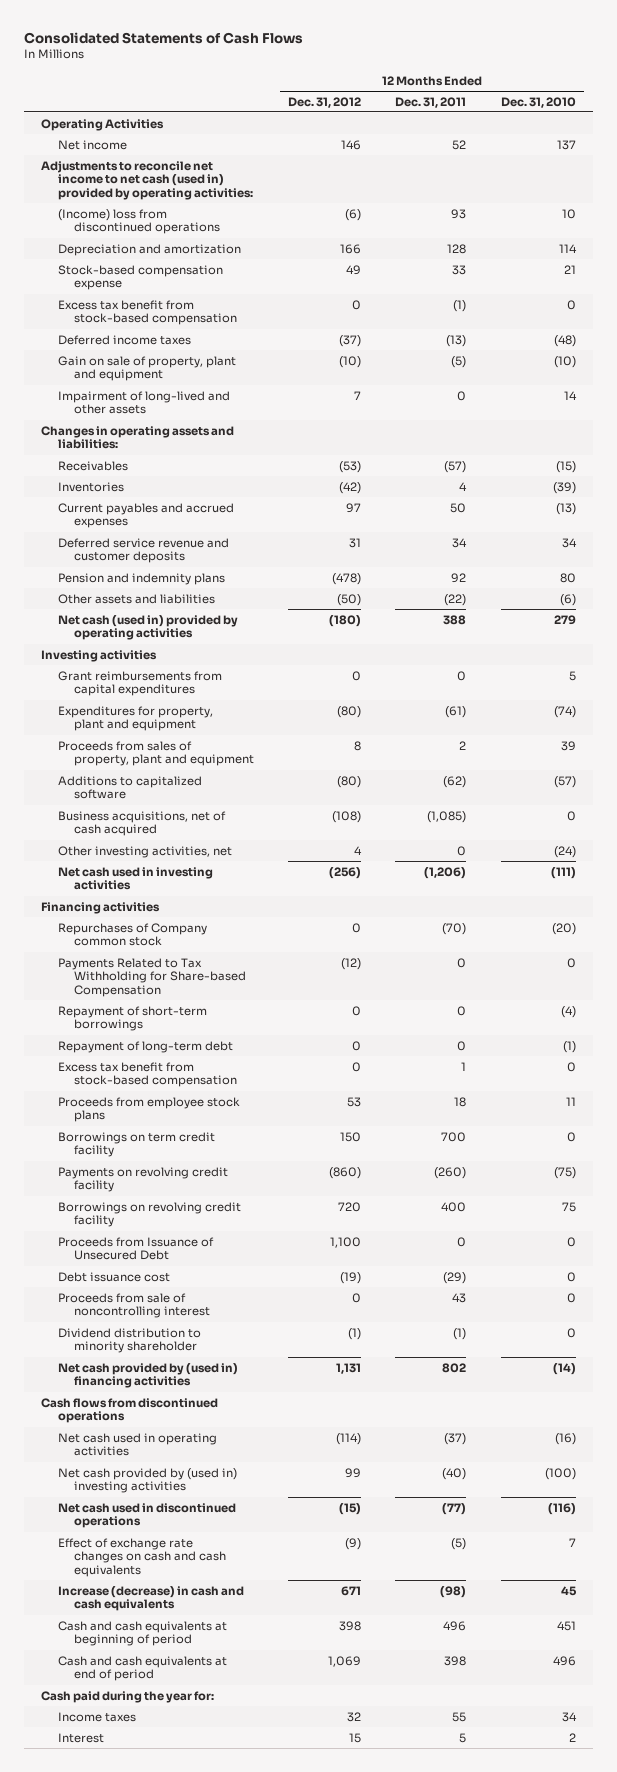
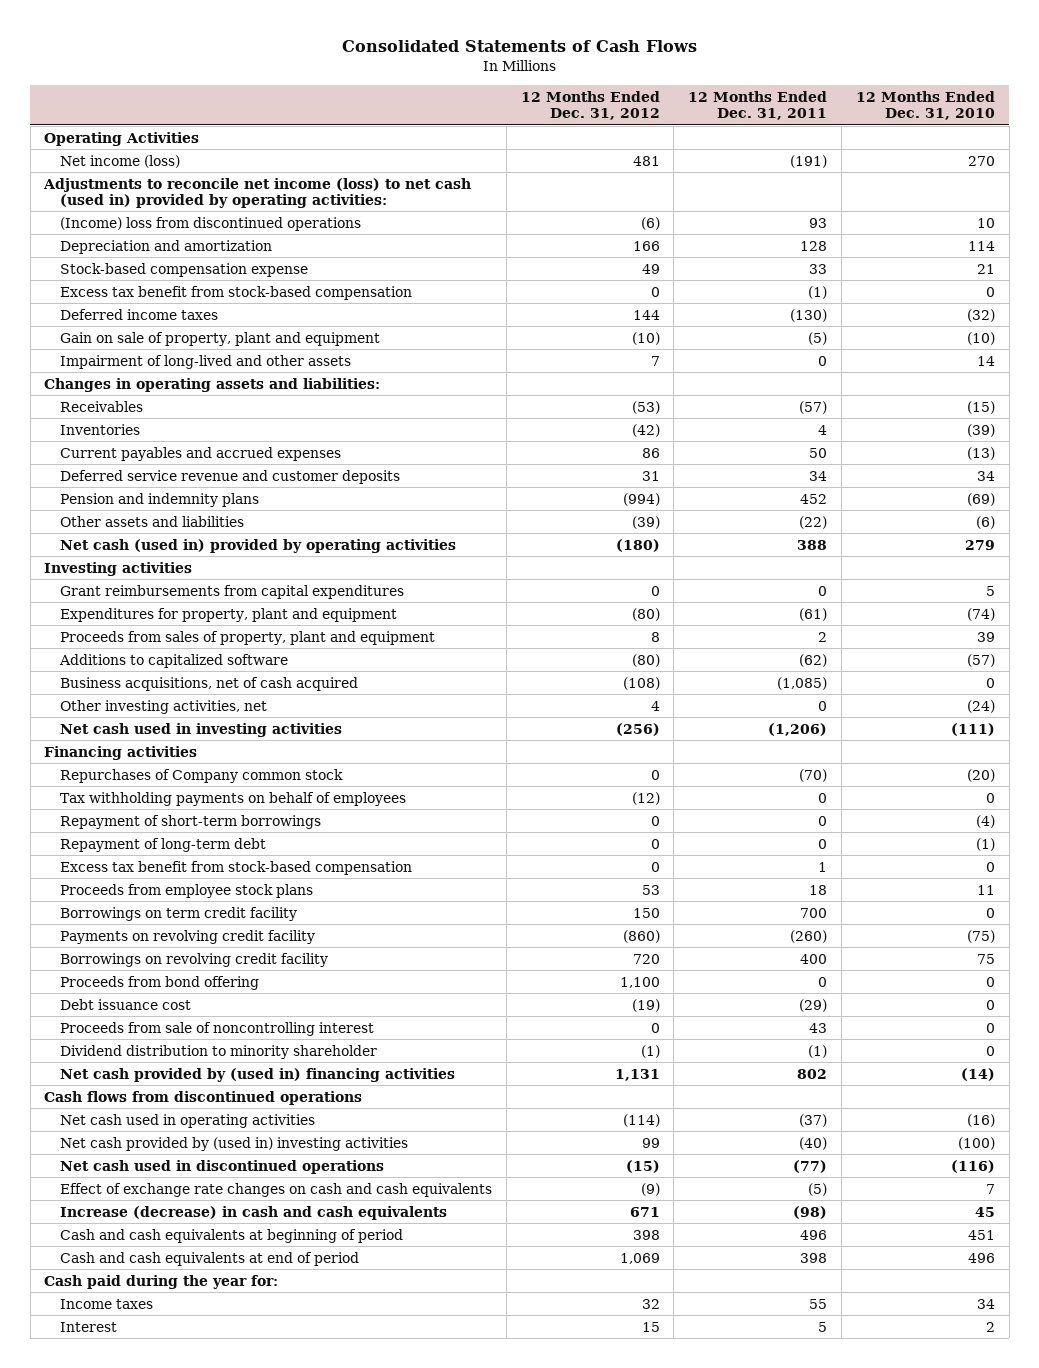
- Net income | 146 | 52 | 137
- Adjustments to reconcile net income to net cash (used in) provided by operating activities:
+ Net income (loss) | 481 | (191) | 270
+ Adjustments to reconcile net income (loss) to net cash (used in) provided by operating activities:
- Deferred income taxes | (37) | (13) | (48)
+ Deferred income taxes | 144 | (130) | (32)
- Current payables and accrued expenses | 97 | 50 | (13)
+ Current payables and accrued expenses | 86 | 50 | (13)
- Pension and indemnity plans | (478) | 92 | 80
- Other assets and liabilities | (50) | (22) | (6)
+ Pension and indemnity plans | (994) | 452 | (69)
+ Other assets and liabilities | (39) | (22) | (6)
- Payments Related to Tax Withholding for Share-based Compensation | (12) | 0 | 0
+ Tax withholding payments on behalf of employees | (12) | 0 | 0
- Proceeds from Issuance of Unsecured Debt | 1,100 | 0 | 0
+ Proceeds from bond offering | 1,100 | 0 | 0

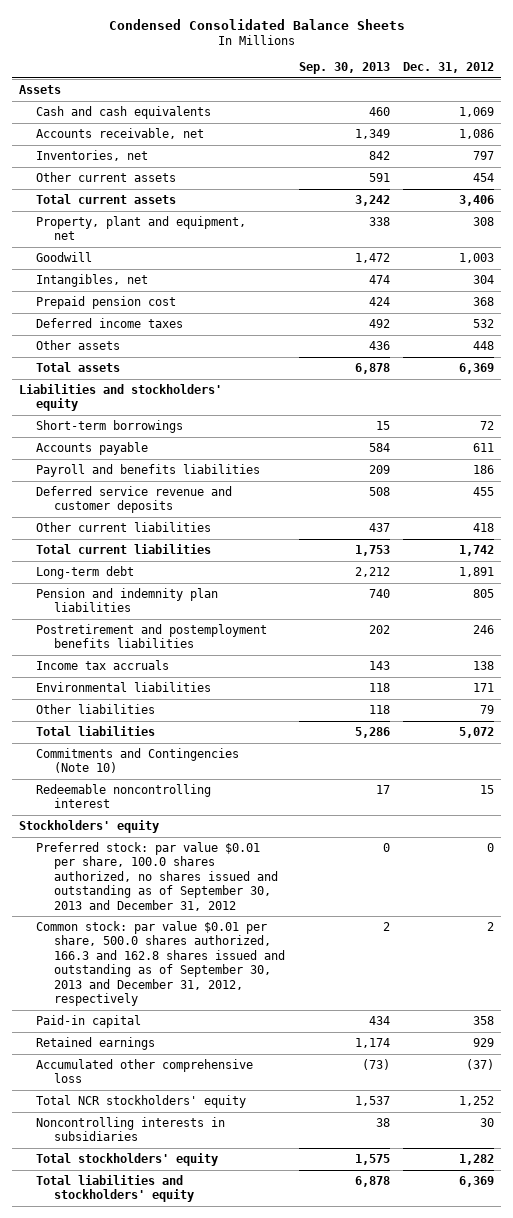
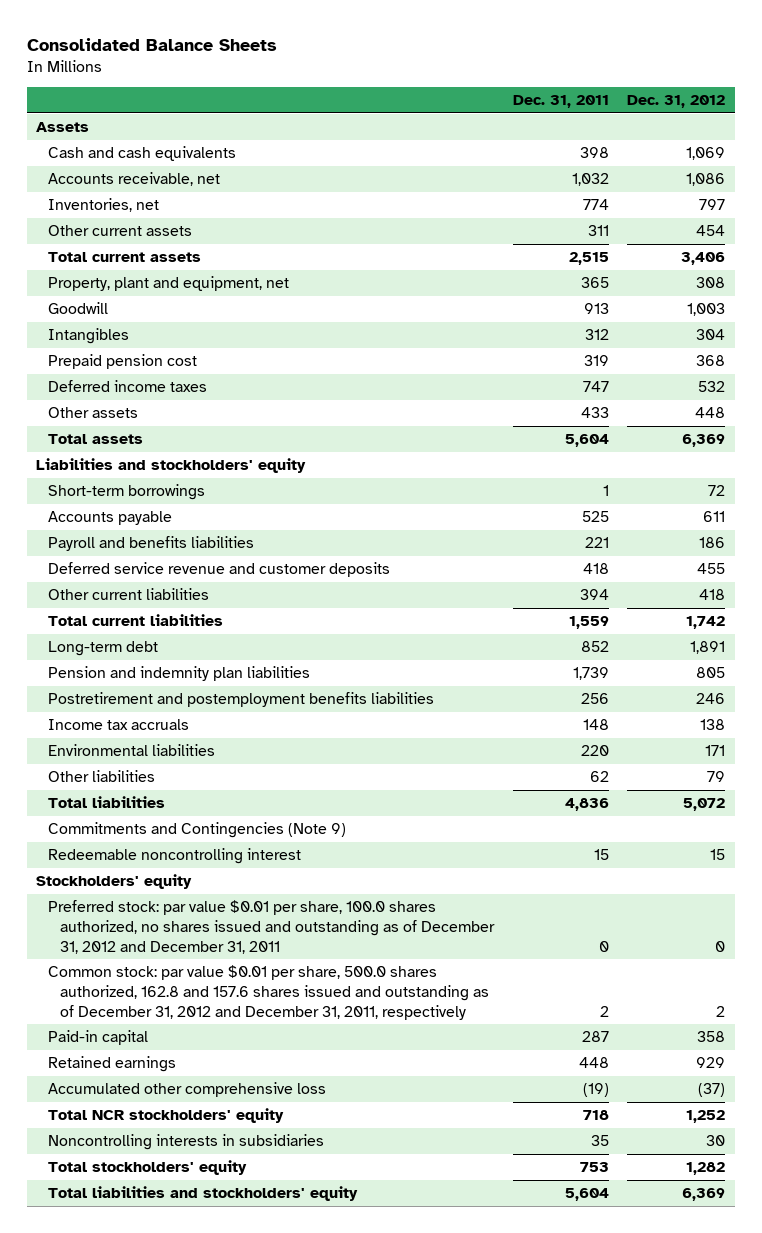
- Condensed Consolidated Balance Sheets
+ Consolidated Balance Sheets
- | Sep. 30, 2013 | Dec. 31, 2012
+ | Dec. 31, 2011 | Dec. 31, 2012
- Intangibles, net | 474 | 304
+ Intangibles | 312 | 304
- Commitments and Contingencies (Note 10)
+ Commitments and Contingencies (Note 9)
- Preferred stock: par value $0.01 per share, 100.0 shares authorized, no shares issued and outstanding as of September 30, 2013 and December 31, 2012 | 0 | 0
- Common stock: par value $0.01 per share, 500.0 shares authorized, 166.3 and 162.8 shares issued and outstanding as of September 30, 2013 and December 31, 2012, respectively | 2 | 2
+ Preferred stock: par value $0.01 per share, 100.0 shares authorized, no shares issued and outstanding as of December 31, 2012 and December 31, 2011 | 0 | 0
+ Common stock: par value $0.01 per share, 500.0 shares authorized, 162.8 and 157.6 shares issued and outstanding as of December 31, 2012 and December 31, 2011, respectively | 2 | 2

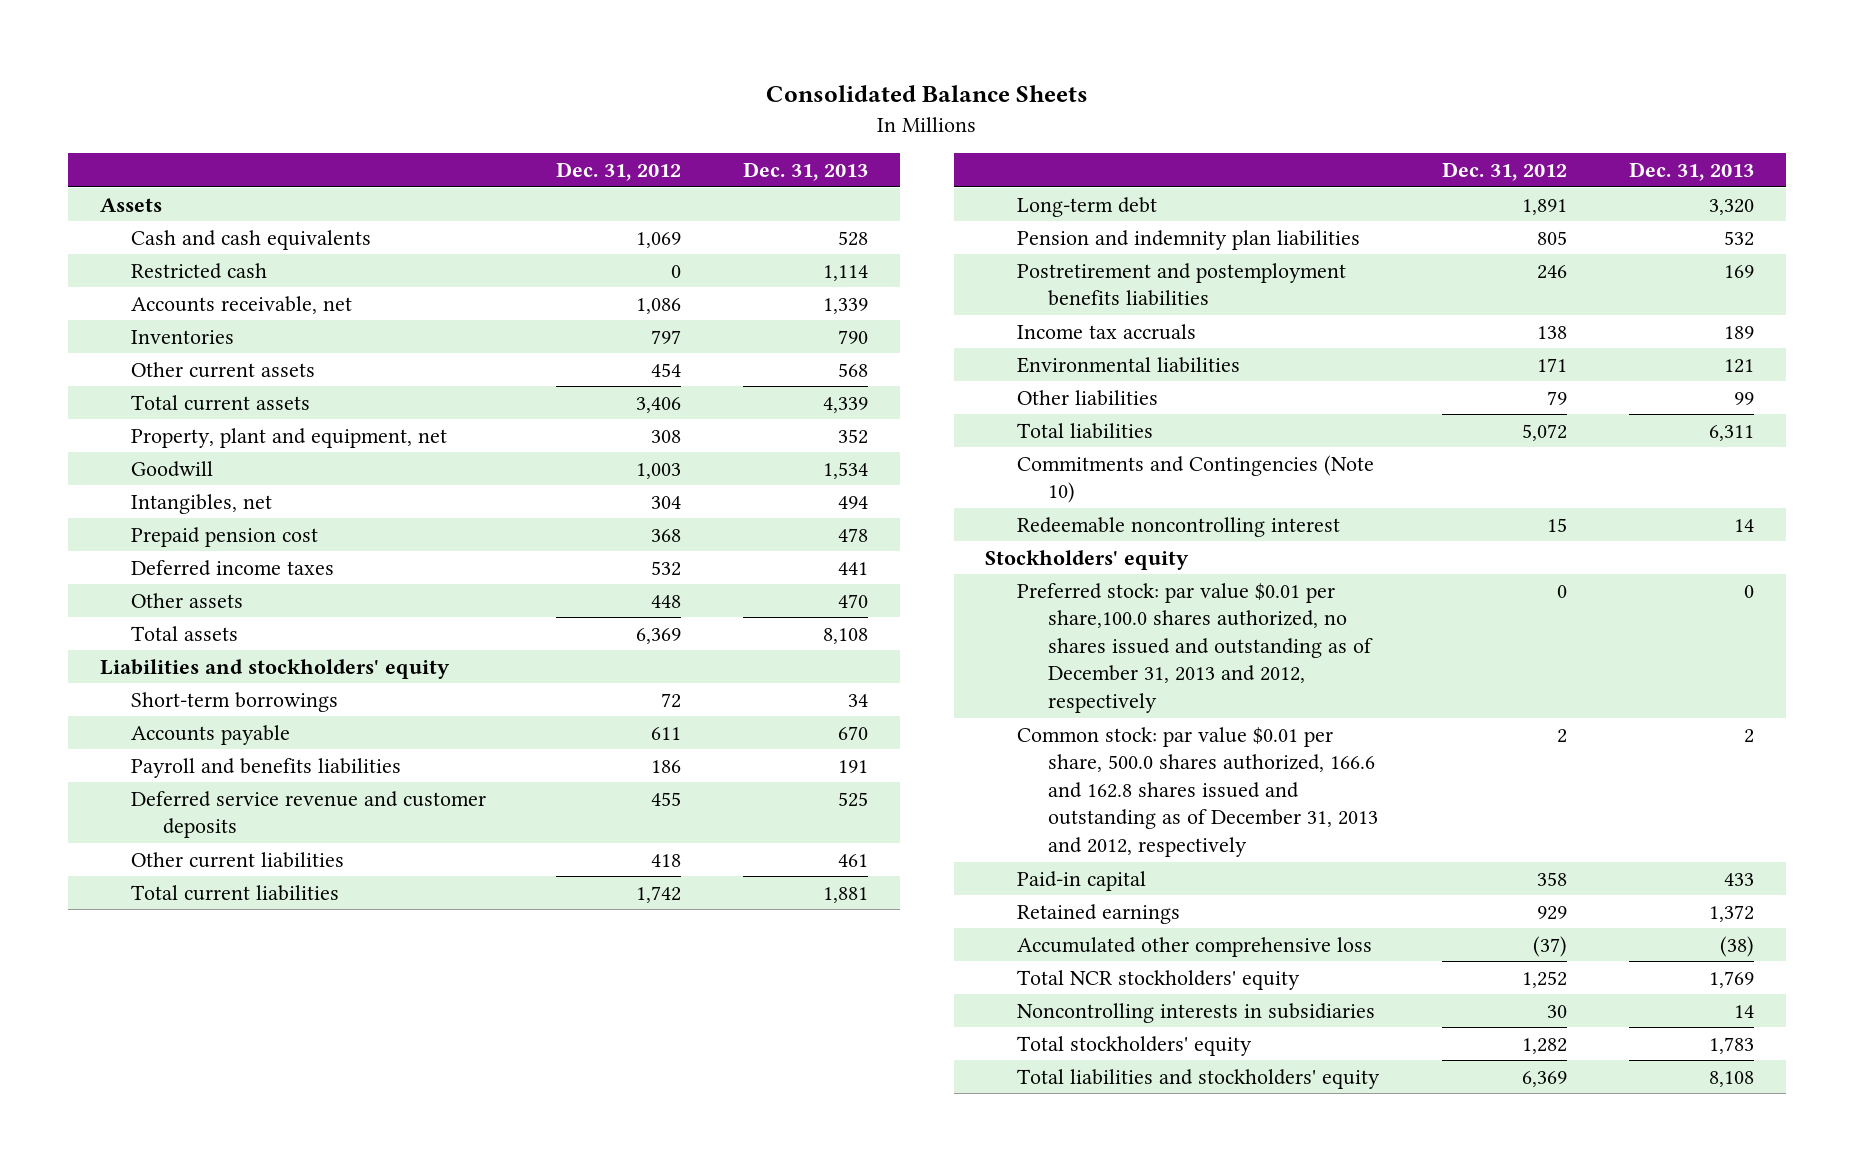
- | Dec. 31, 2011 | Dec. 31, 2012
+ | Dec. 31, 2012 | Dec. 31, 2013
+ Restricted cash | 0 | 1,114
- Inventories, net | 774 | 797
+ Inventories | 797 | 790
- Intangibles | 312 | 304
+ Intangibles, net | 304 | 494
- Commitments and Contingencies (Note 9)
+ Commitments and Contingencies (Note 10)
- Preferred stock: par value $0.01 per share, 100.0 shares authorized, no shares issued and outstanding as of December 31, 2012 and December 31, 2011 | 0 | 0
- Common stock: par value $0.01 per share, 500.0 shares authorized, 162.8 and 157.6 shares issued and outstanding as of December 31, 2012 and December 31, 2011, respectively | 2 | 2
+ Preferred stock: par value $0.01 per share,100.0 shares authorized, no shares issued and outstanding as of December 31, 2013 and 2012, respectively | 0 | 0
+ Common stock: par value $0.01 per share, 500.0 shares authorized, 166.6 and 162.8 shares issued and outstanding as of December 31, 2013 and 2012, respectively | 2 | 2

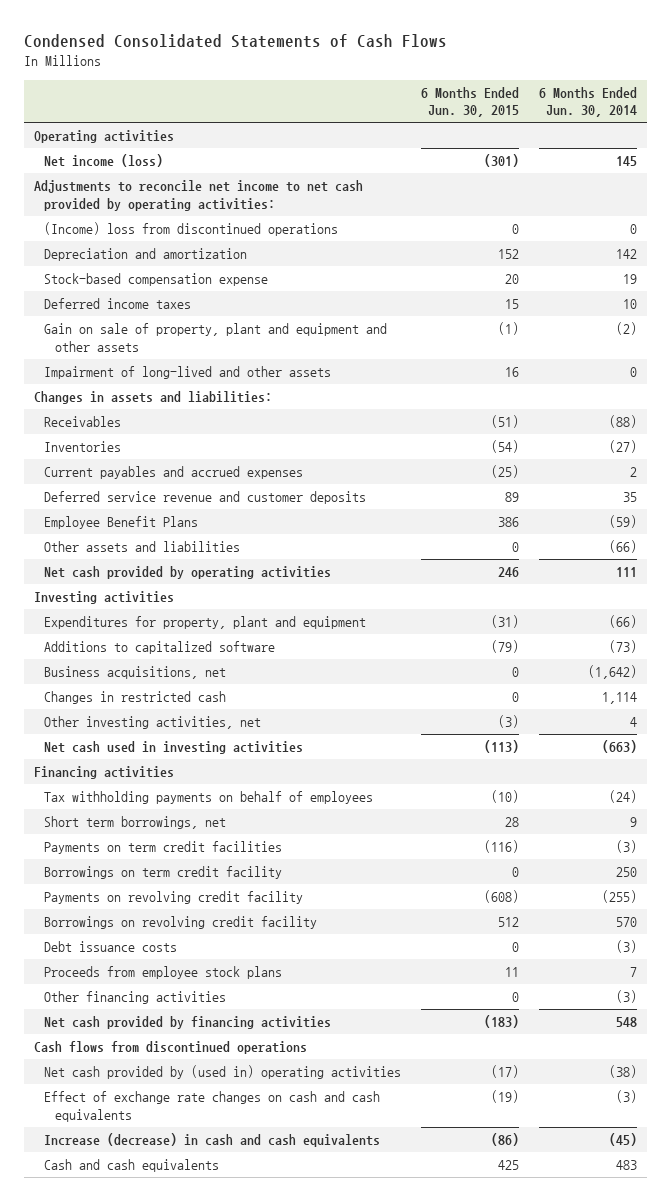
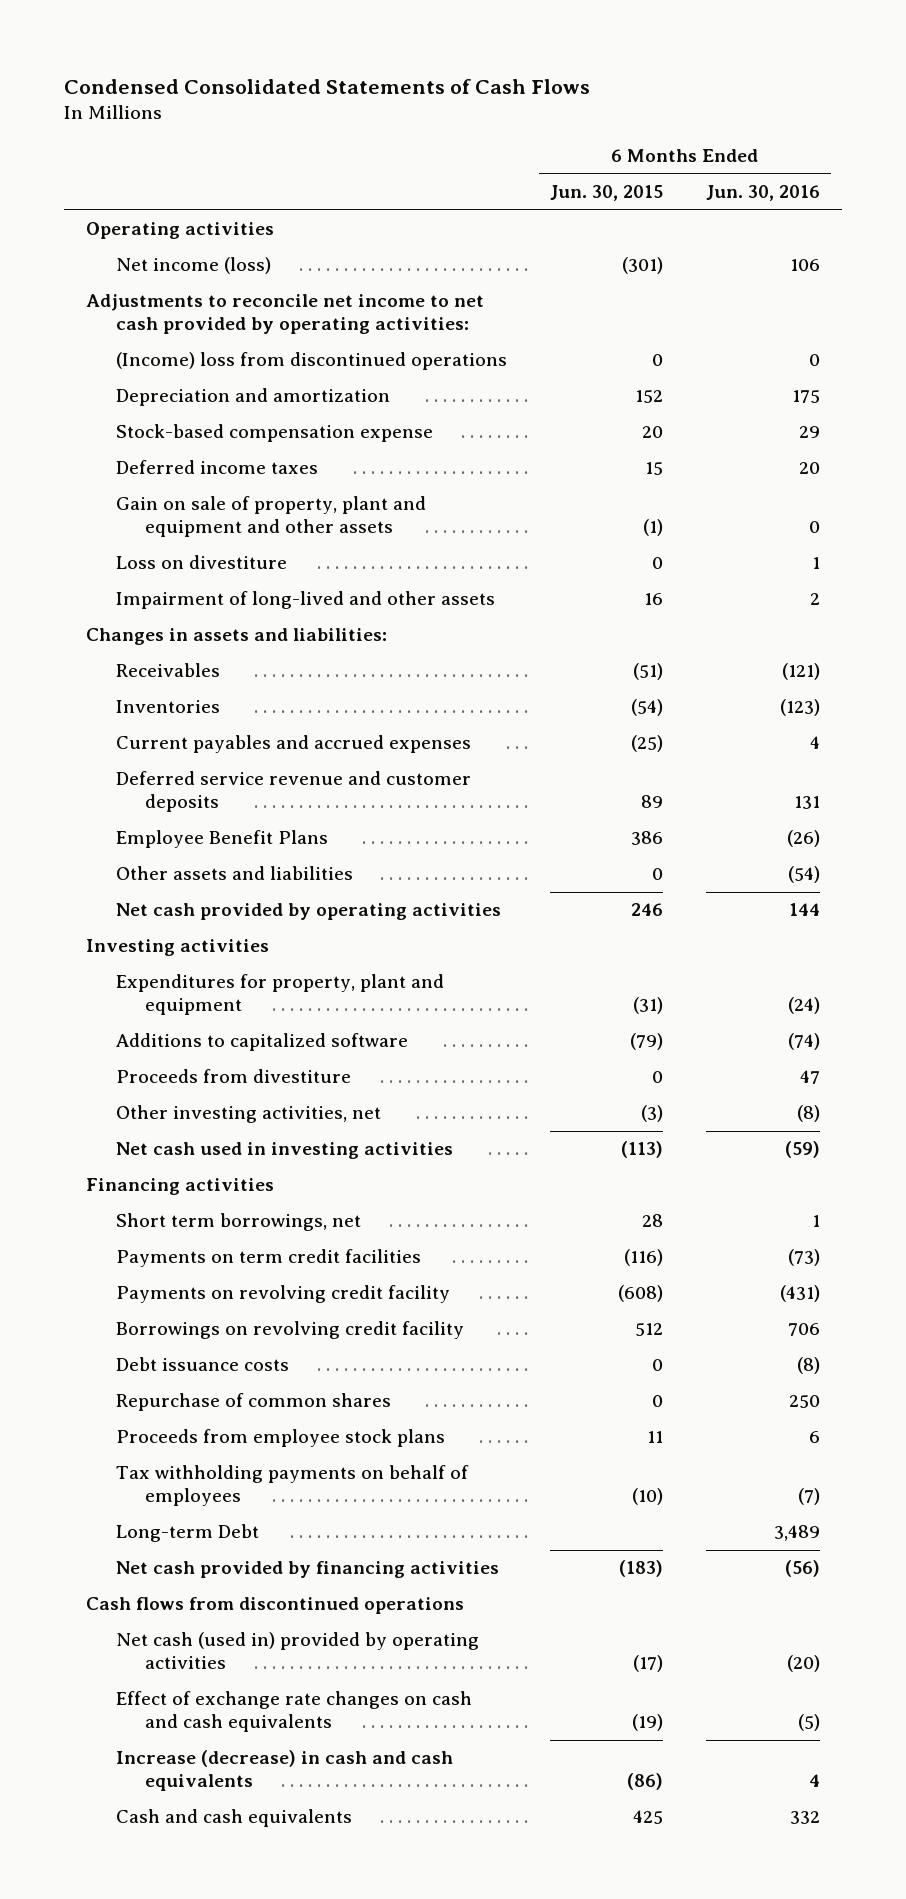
- | 6 Months Ended Jun. 30, 2015 | 6 Months Ended Jun. 30, 2014
+ | 6 Months Ended Jun. 30, 2015 | 6 Months Ended Jun. 30, 2016
+ Loss on divestiture | 0 | 1
- Business acquisitions, net | 0 | (1,642)
- Changes in restricted cash | 0 | 1,114
+ Proceeds from divestiture | 0 | 47
- Borrowings on term credit facility | 0 | 250
+ Repurchase of common shares | 0 | 250
- Other financing activities | 0 | (3)
moved down: Tax withholding payments on behalf of employees | (10) | (7)
+ Long-term Debt | | 3,489
- Net cash provided by (used in) operating activities | (17) | (38)
+ Net cash (used in) provided by operating activities | (17) | (20)

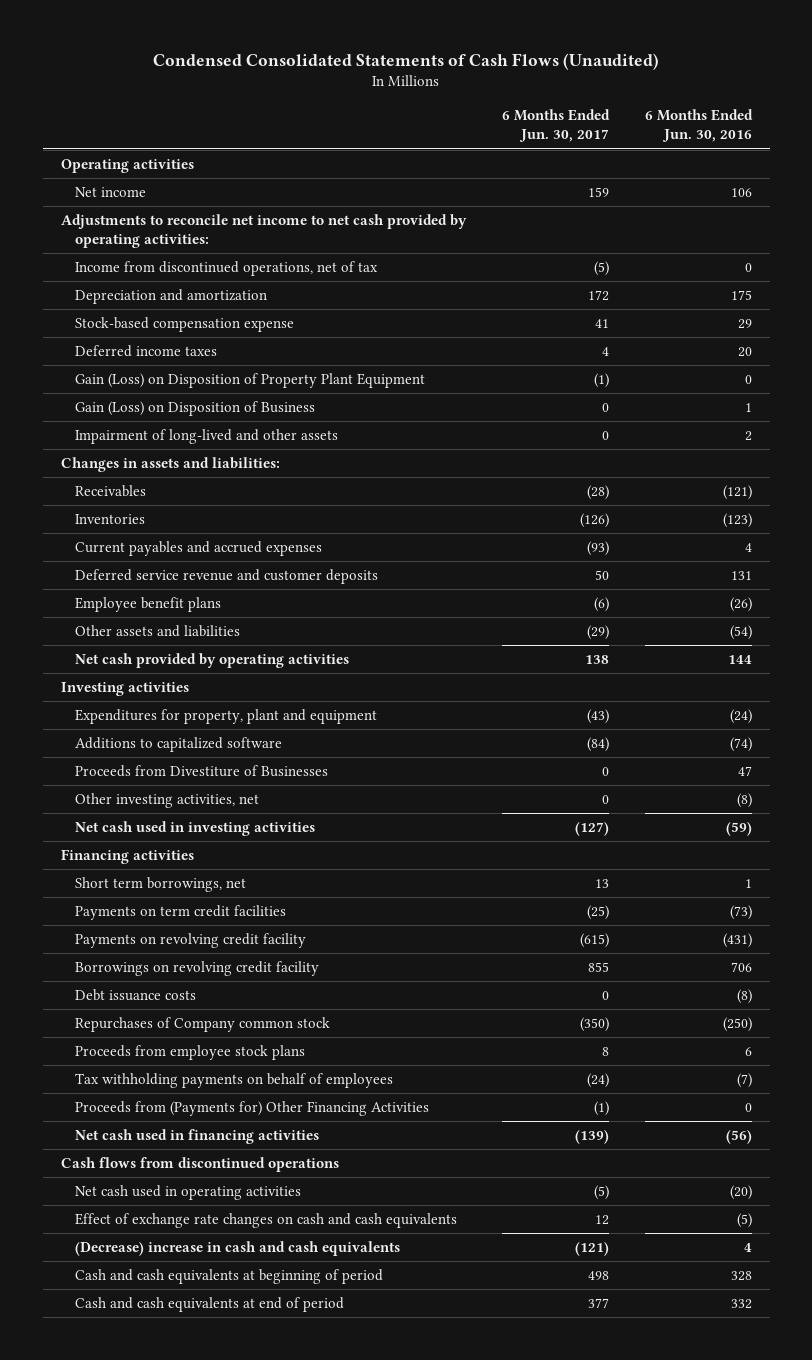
- Condensed Consolidated Statements of Cash Flows
+ Condensed Consolidated Statements of Cash Flows (Unaudited)
- | 6 Months Ended Jun. 30, 2015 | 6 Months Ended Jun. 30, 2016
+ | 6 Months Ended Jun. 30, 2017 | 6 Months Ended Jun. 30, 2016
- Net income (loss) | (301) | 106
+ Net income | 159 | 106
- (Income) loss from discontinued operations | 0 | 0
+ Income from discontinued operations, net of tax | (5) | 0
- Gain on sale of property, plant and equipment and other assets | (1) | 0
- Loss on divestiture | 0 | 1
+ Gain (Loss) on Disposition of Property Plant Equipment | (1) | 0
+ Gain (Loss) on Disposition of Business | 0 | 1
- Employee Benefit Plans | 386 | (26)
+ Employee benefit plans | (6) | (26)
- Proceeds from divestiture | 0 | 47
+ Proceeds from Divestiture of Businesses | 0 | 47
- Repurchase of common shares | 0 | 250
+ Repurchases of Company common stock | (350) | (250)
- Long-term Debt | | 3,489
- Net cash provided by financing activities | (183) | (56)
+ Proceeds from (Payments for) Other Financing Activities | (1) | 0
+ Net cash used in financing activities | (139) | (56)
- Net cash (used in) provided by operating activities | (17) | (20)
+ Net cash used in operating activities | (5) | (20)
- Increase (decrease) in cash and cash equivalents | (86) | 4
- Cash and cash equivalents | 425 | 332
+ (Decrease) increase in cash and cash equivalents | (121) | 4
+ Cash and cash equivalents at beginning of period | 498 | 328
+ Cash and cash equivalents at end of period | 377 | 332

